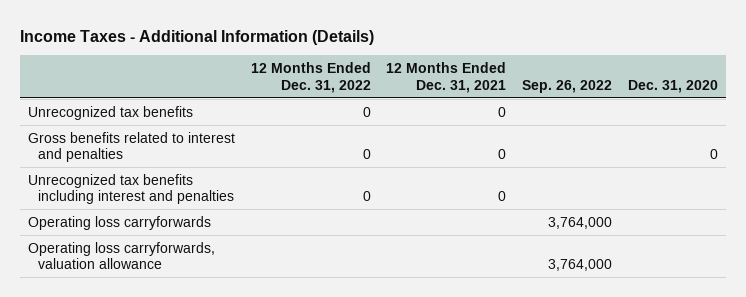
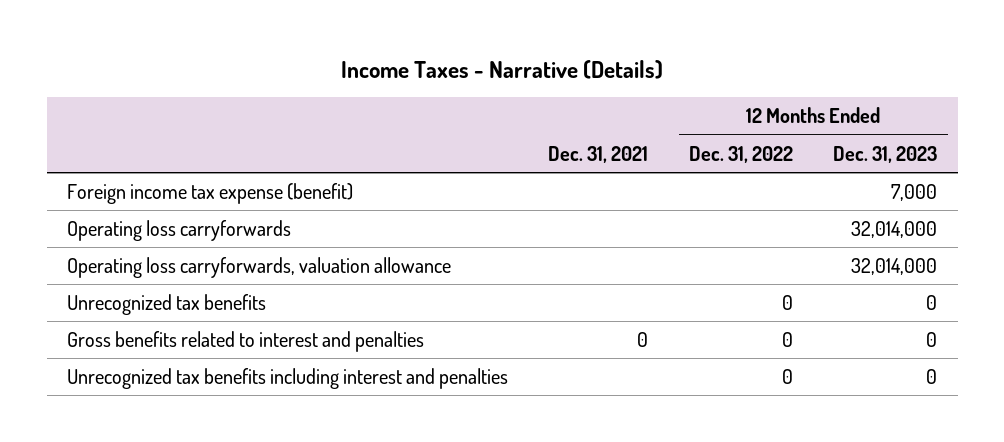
- Income Taxes - Additional Information (Details)
+ Income Taxes - Narrative (Details)
- | 12 Months Ended Dec. 31, 2022 | 12 Months Ended Dec. 31, 2021 | Sep. 26, 2022 | Dec. 31, 2020
+ | Dec. 31, 2021 | 12 Months Ended Dec. 31, 2022 | 12 Months Ended Dec. 31, 2023
+ Foreign income tax expense (benefit) | | | 7,000
moved up: Operating loss carryforwards | | | 32,014,000
moved up: Operating loss carryforwards, valuation allowance | | | 32,014,000

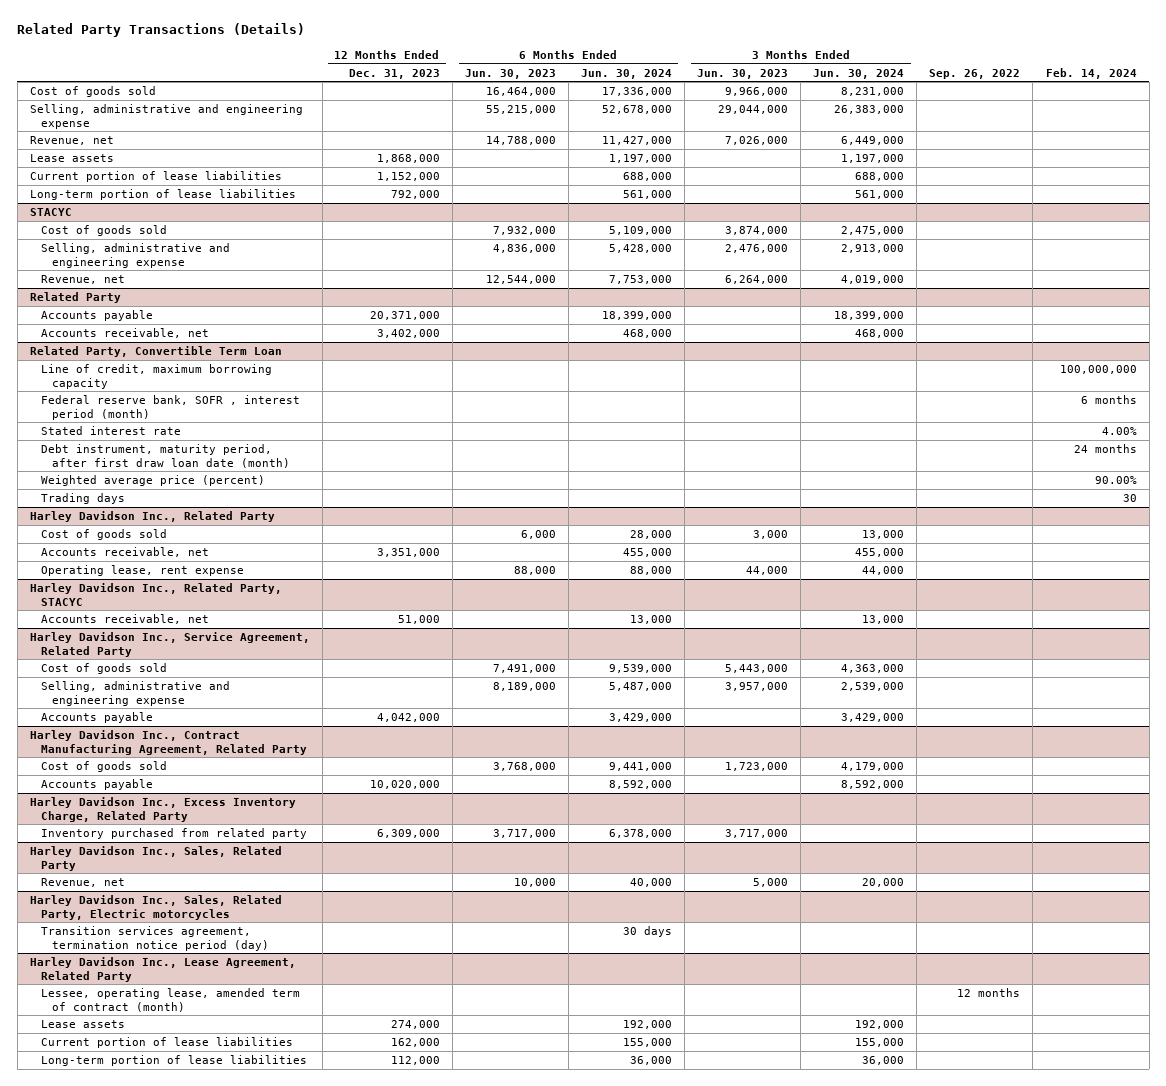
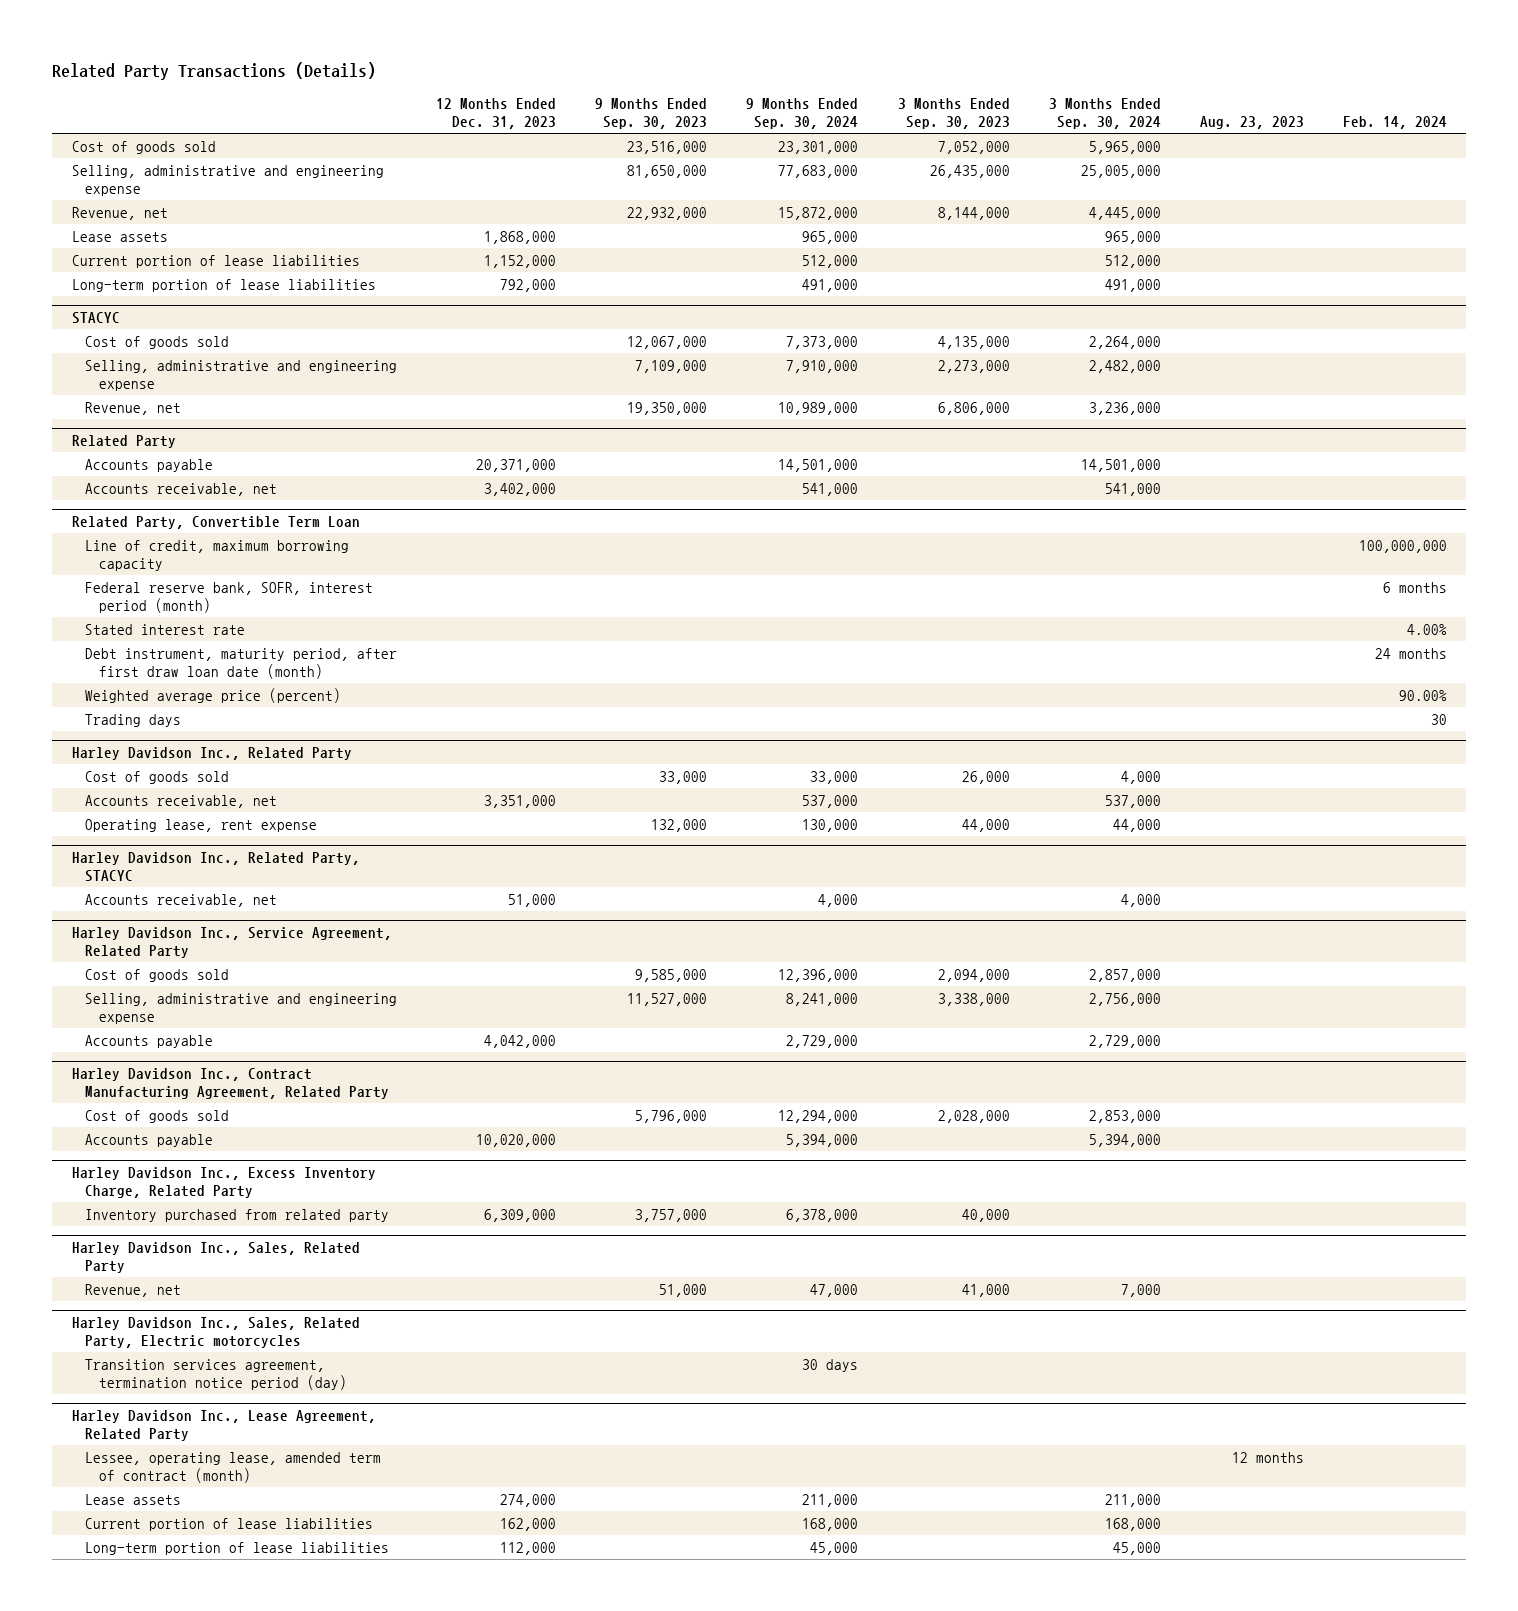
- | 12 Months Ended Dec. 31, 2023 | 6 Months Ended Jun. 30, 2023 | 6 Months Ended Jun. 30, 2024 | 3 Months Ended Jun. 30, 2023 | 3 Months Ended Jun. 30, 2024 | Sep. 26, 2022 | Feb. 14, 2024
+ | 12 Months Ended Dec. 31, 2023 | 9 Months Ended Sep. 30, 2023 | 9 Months Ended Sep. 30, 2024 | 3 Months Ended Sep. 30, 2023 | 3 Months Ended Sep. 30, 2024 | Aug. 23, 2023 | Feb. 14, 2024
@ Related Party, Convertible Term Loan
- Federal reserve bank, SOFR , interest period (month) | | | | | | | 6 months
+ Federal reserve bank, SOFR, interest period (month) | | | | | | | 6 months

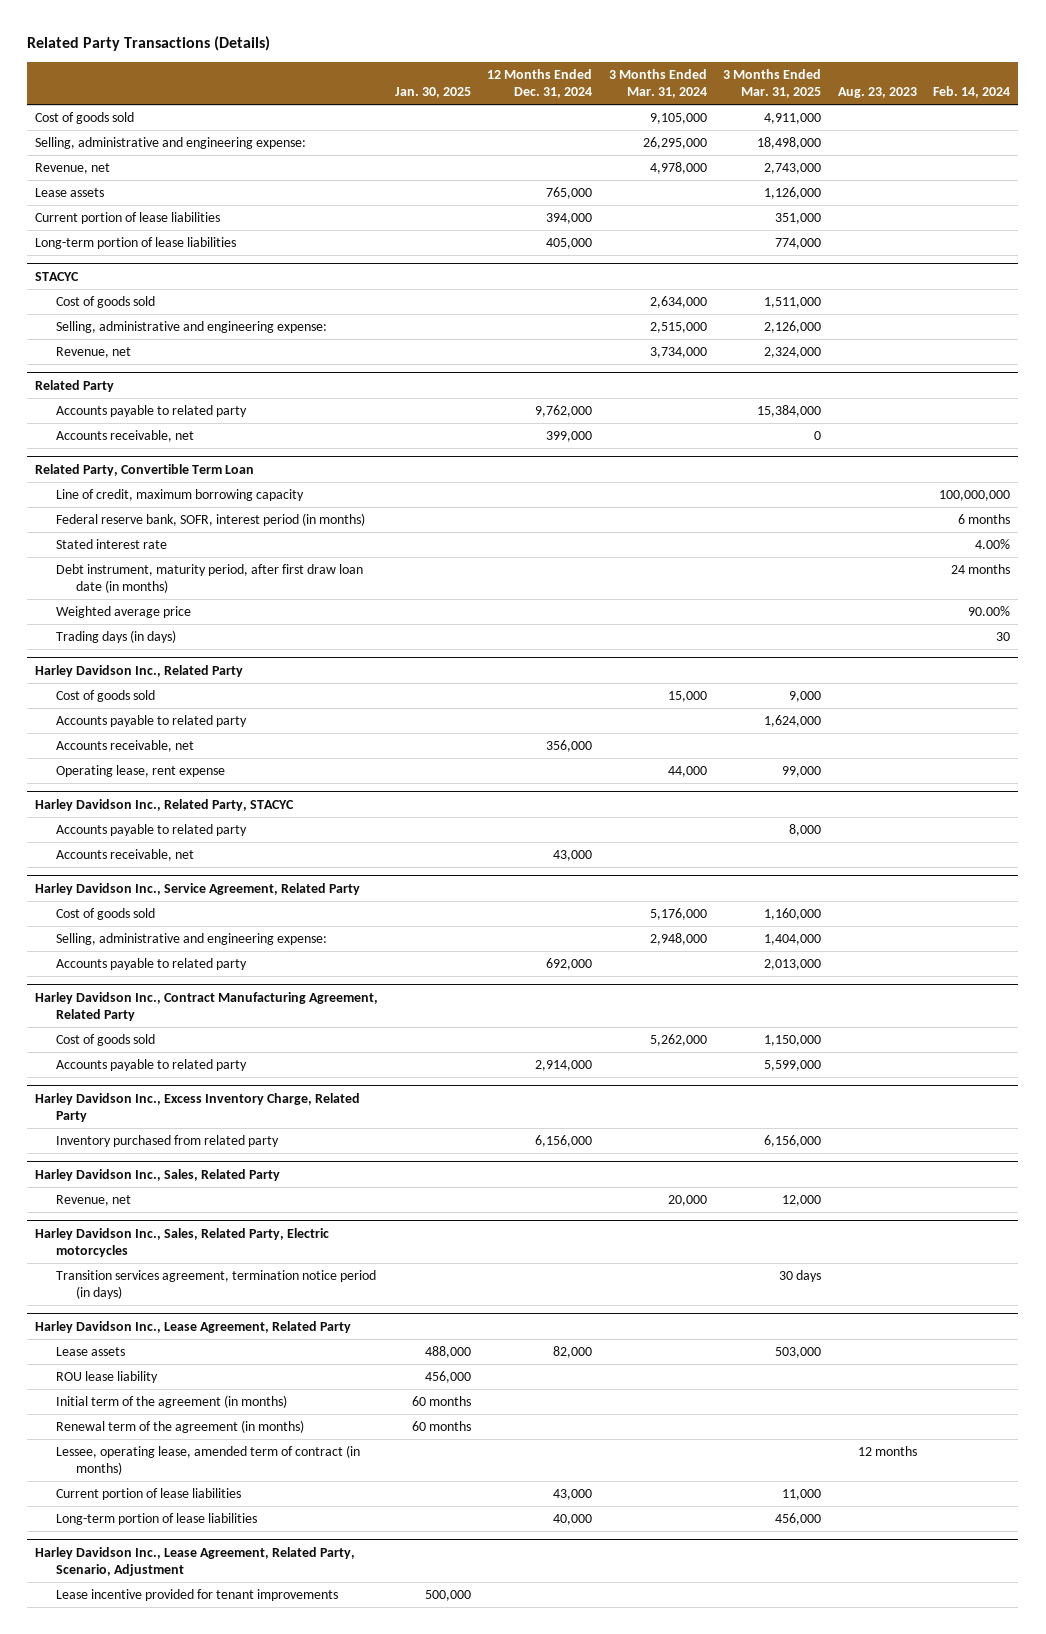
- | 12 Months Ended Dec. 31, 2023 | 9 Months Ended Sep. 30, 2023 | 9 Months Ended Sep. 30, 2024 | 3 Months Ended Sep. 30, 2023 | 3 Months Ended Sep. 30, 2024 | Aug. 23, 2023 | Feb. 14, 2024
+ | Jan. 30, 2025 | 12 Months Ended Dec. 31, 2024 | 3 Months Ended Mar. 31, 2024 | 3 Months Ended Mar. 31, 2025 | Aug. 23, 2023 | Feb. 14, 2024
- Selling, administrative and engineering expense | | 81,650,000 | 77,683,000 | 26,435,000 | 25,005,000 | |
+ Selling, administrative and engineering expense: | | | 26,295,000 | 18,498,000 | |
@ STACYC
- Selling, administrative and engineering expense | | 7,109,000 | 7,910,000 | 2,273,000 | 2,482,000 | |
+ Selling, administrative and engineering expense: | | | 2,515,000 | 2,126,000 | |
@ Related Party
- Accounts payable | 20,371,000 | | 14,501,000 | | 14,501,000 | |
+ Accounts payable to related party | | 9,762,000 | | 15,384,000 | |
@ Related Party, Convertible Term Loan
- Federal reserve bank, SOFR, interest period (month) | | | | | | | 6 months
+ Federal reserve bank, SOFR, interest period (in months) | | | | | | 6 months
- Debt instrument, maturity period, after first draw loan date (month) | | | | | | | 24 months
- Weighted average price (percent) | | | | | | | 90.00%
- Trading days | | | | | | | 30
+ Debt instrument, maturity period, after first draw loan date (in months) | | | | | | 24 months
+ Weighted average price | | | | | | 90.00%
+ Trading days (in days) | | | | | | 30
@ Harley Davidson Inc., Related Party
+ Accounts payable to related party | | | | 1,624,000 | |
@ Harley Davidson Inc., Related Party, STACYC
+ Accounts payable to related party | | | | 8,000 | |
@ Harley Davidson Inc., Service Agreement, Related Party
- Selling, administrative and engineering expense | | 11,527,000 | 8,241,000 | 3,338,000 | 2,756,000 | |
- Accounts payable | 4,042,000 | | 2,729,000 | | 2,729,000 | |
+ Selling, administrative and engineering expense: | | | 2,948,000 | 1,404,000 | |
+ Accounts payable to related party | | 692,000 | | 2,013,000 | |
@ Harley Davidson Inc., Contract Manufacturing Agreement, Related Party
- Accounts payable | 10,020,000 | | 5,394,000 | | 5,394,000 | |
+ Accounts payable to related party | | 2,914,000 | | 5,599,000 | |
@ Harley Davidson Inc., Sales, Related Party, Electric motorcycles
- Transition services agreement, termination notice period (day) | | | 30 days | | | |
+ Transition services agreement, termination notice period (in days) | | | | 30 days | |
@ Harley Davidson Inc., Lease Agreement, Related Party
- Lessee, operating lease, amended term of contract (month) | | | | | | 12 months |
+ ROU lease liability | 456,000 | | | | |
+ Initial term of the agreement (in months) | 60 months | | | | |
+ Renewal term of the agreement (in months) | 60 months | | | | |
+ Lessee, operating lease, amended term of contract (in months) | | | | | 12 months |
+ Harley Davidson Inc., Lease Agreement, Related Party, Scenario, Adjustment
+ Lease incentive provided for tenant improvements | 500,000 | | | | |

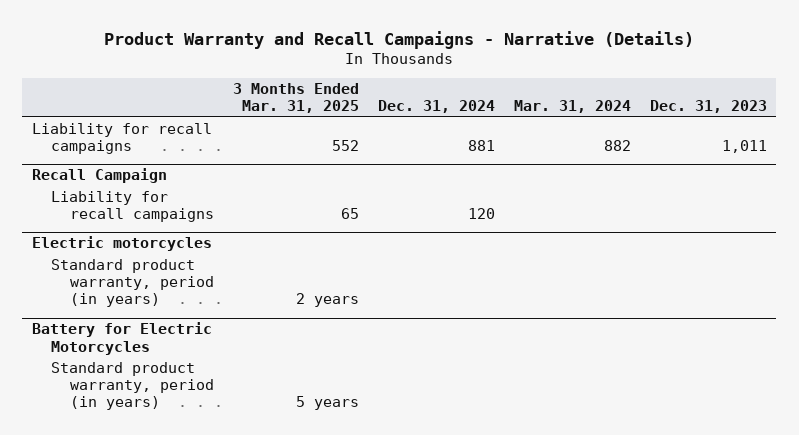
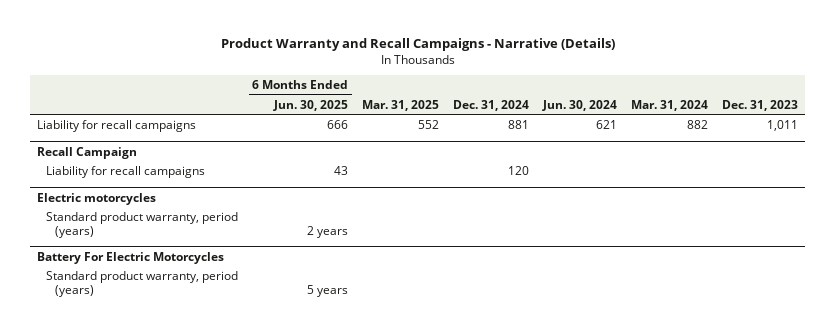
- | 3 Months Ended Mar. 31, 2025 | Dec. 31, 2024 | Mar. 31, 2024 | Dec. 31, 2023
+ | 6 Months Ended Jun. 30, 2025 | Mar. 31, 2025 | Dec. 31, 2024 | Jun. 30, 2024 | Mar. 31, 2024 | Dec. 31, 2023
@ Electric motorcycles
- Standard product warranty, period (in years) | 2 years | | |
- Battery for Electric Motorcycles
- Standard product warranty, period (in years) | 5 years | | |
@ Electric motorcycles
+ Standard product warranty, period (years) | 2 years | | | | |
+ Battery For Electric Motorcycles
+ Standard product warranty, period (years) | 5 years | | | | |

